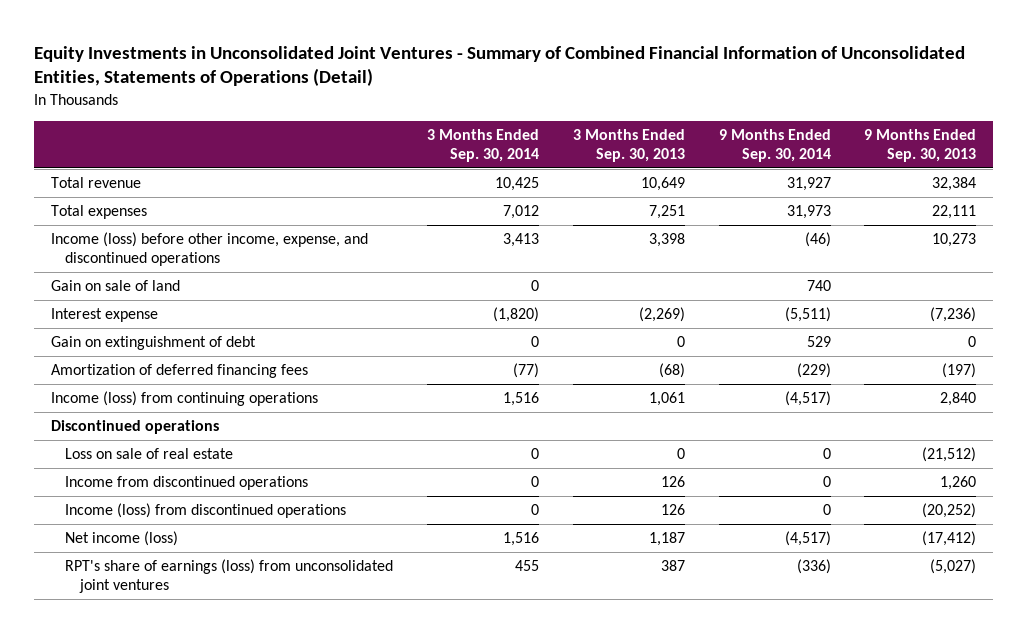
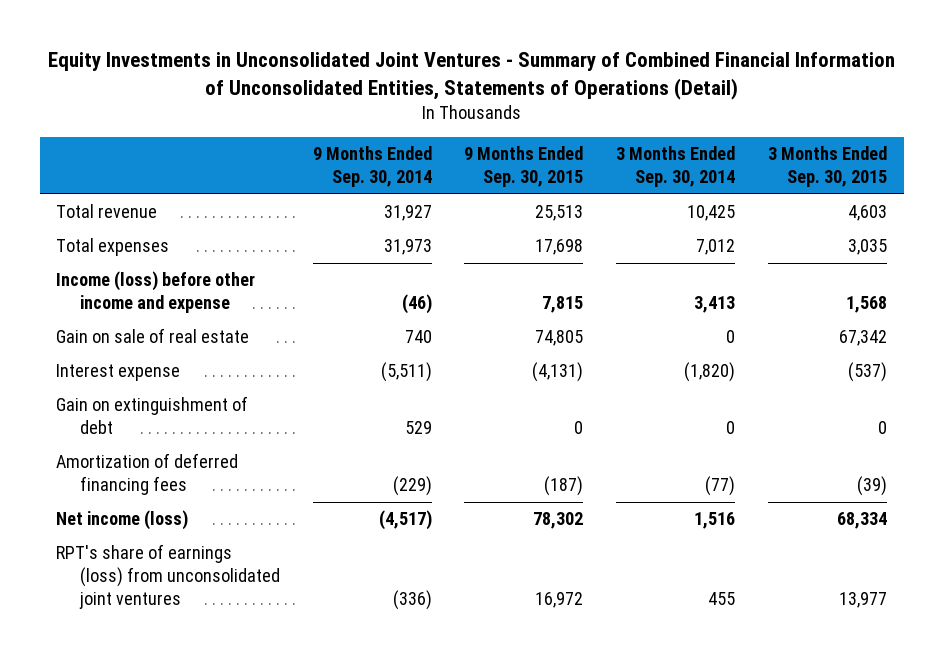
- | 3 Months Ended Sep. 30, 2014 | 3 Months Ended Sep. 30, 2013 | 9 Months Ended Sep. 30, 2014 | 9 Months Ended Sep. 30, 2013
+ | 9 Months Ended Sep. 30, 2014 | 9 Months Ended Sep. 30, 2015 | 3 Months Ended Sep. 30, 2014 | 3 Months Ended Sep. 30, 2015
- Income (loss) before other income, expense, and discontinued operations | 3,413 | 3,398 | (46) | 10,273
- Gain on sale of land | 0 | | 740 |
+ Income (loss) before other income and expense | (46) | 7,815 | 3,413 | 1,568
+ Gain on sale of real estate | 740 | 74,805 | 0 | 67,342
- Income (loss) from continuing operations | 1,516 | 1,061 | (4,517) | 2,840
- Discontinued operations
- Loss on sale of real estate | 0 | 0 | 0 | (21,512)
- Income from discontinued operations | 0 | 126 | 0 | 1,260
- Income (loss) from discontinued operations | 0 | 126 | 0 | (20,252)

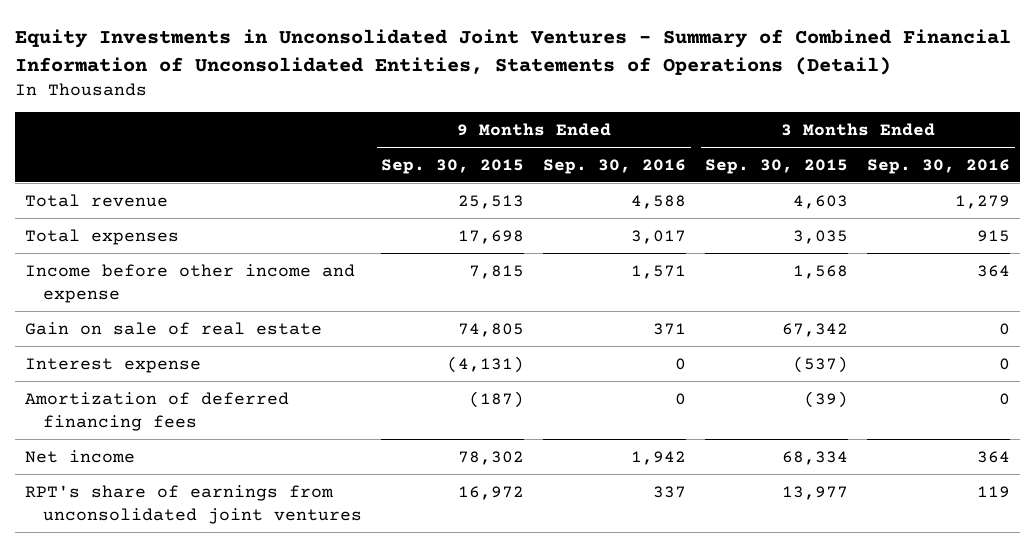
- | 9 Months Ended Sep. 30, 2014 | 9 Months Ended Sep. 30, 2015 | 3 Months Ended Sep. 30, 2014 | 3 Months Ended Sep. 30, 2015
+ | 9 Months Ended Sep. 30, 2015 | 9 Months Ended Sep. 30, 2016 | 3 Months Ended Sep. 30, 2015 | 3 Months Ended Sep. 30, 2016
- Income (loss) before other income and expense | (46) | 7,815 | 3,413 | 1,568
+ Income before other income and expense | 7,815 | 1,571 | 1,568 | 364
- Gain on extinguishment of debt | 529 | 0 | 0 | 0
- Net income (loss) | (4,517) | 78,302 | 1,516 | 68,334
- RPT's share of earnings (loss) from unconsolidated joint ventures | (336) | 16,972 | 455 | 13,977
+ Net income | 78,302 | 1,942 | 68,334 | 364
+ RPT's share of earnings from unconsolidated joint ventures | 16,972 | 337 | 13,977 | 119

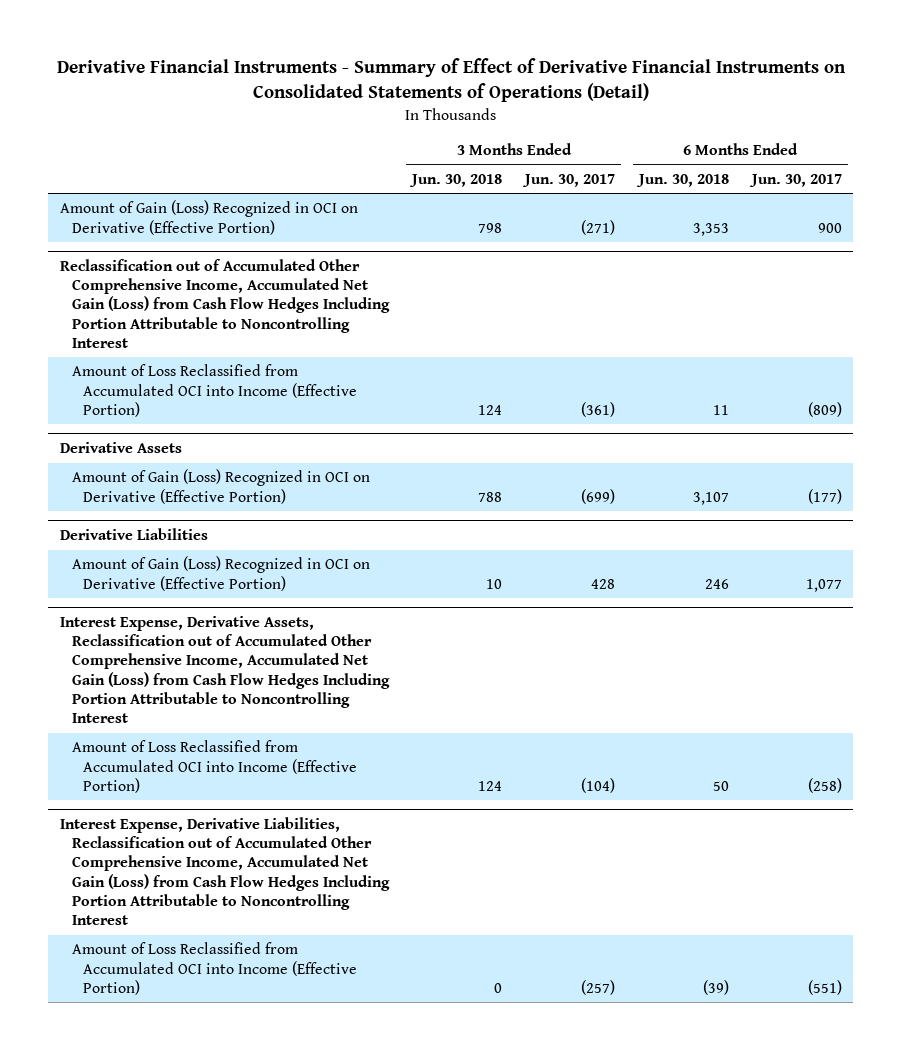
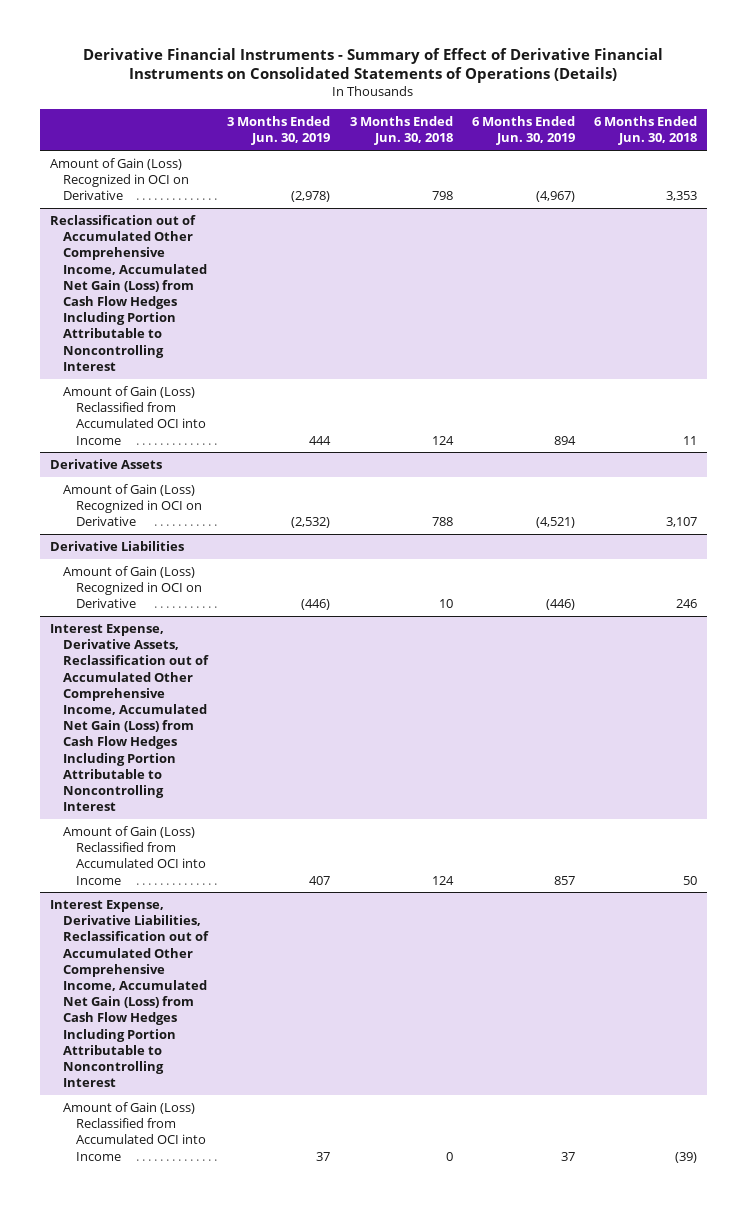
- Derivative Financial Instruments - Summary of Effect of Derivative Financial Instruments on Consolidated Statements of Operations (Detail)
+ Derivative Financial Instruments - Summary of Effect of Derivative Financial Instruments on Consolidated Statements of Operations (Details)
- | 3 Months Ended Jun. 30, 2018 | 3 Months Ended Jun. 30, 2017 | 6 Months Ended Jun. 30, 2018 | 6 Months Ended Jun. 30, 2017
+ | 3 Months Ended Jun. 30, 2019 | 3 Months Ended Jun. 30, 2018 | 6 Months Ended Jun. 30, 2019 | 6 Months Ended Jun. 30, 2018
- Amount of Gain (Loss) Recognized in OCI on Derivative (Effective Portion) | 798 | (271) | 3,353 | 900
+ Amount of Gain (Loss) Recognized in OCI on Derivative | (2,978) | 798 | (4,967) | 3,353
@ Reclassification out of Accumulated Other Comprehensive Income, Accumulated Net Gain (Loss) from Cash Flow Hedges Including Portion Attributable to Noncontrolling Interest
- Amount of Loss Reclassified from Accumulated OCI into Income (Effective Portion) | 124 | (361) | 11 | (809)
+ Amount of Gain (Loss) Reclassified from Accumulated OCI into Income | 444 | 124 | 894 | 11
@ Derivative Assets
- Amount of Gain (Loss) Recognized in OCI on Derivative (Effective Portion) | 788 | (699) | 3,107 | (177)
+ Amount of Gain (Loss) Recognized in OCI on Derivative | (2,532) | 788 | (4,521) | 3,107
@ Derivative Liabilities
- Amount of Gain (Loss) Recognized in OCI on Derivative (Effective Portion) | 10 | 428 | 246 | 1,077
+ Amount of Gain (Loss) Recognized in OCI on Derivative | (446) | 10 | (446) | 246
@ Interest Expense, Derivative Assets, Reclassification out of Accumulated Other Comprehensive Income, Accumulated Net Gain (Loss) from Cash Flow Hedges Including Portion Attributable to Noncontrolling Interest
- Amount of Loss Reclassified from Accumulated OCI into Income (Effective Portion) | 124 | (104) | 50 | (258)
+ Amount of Gain (Loss) Reclassified from Accumulated OCI into Income | 407 | 124 | 857 | 50
@ Interest Expense, Derivative Liabilities, Reclassification out of Accumulated Other Comprehensive Income, Accumulated Net Gain (Loss) from Cash Flow Hedges Including Portion Attributable to Noncontrolling Interest
- Amount of Loss Reclassified from Accumulated OCI into Income (Effective Portion) | 0 | (257) | (39) | (551)
+ Amount of Gain (Loss) Reclassified from Accumulated OCI into Income | 37 | 0 | 37 | (39)

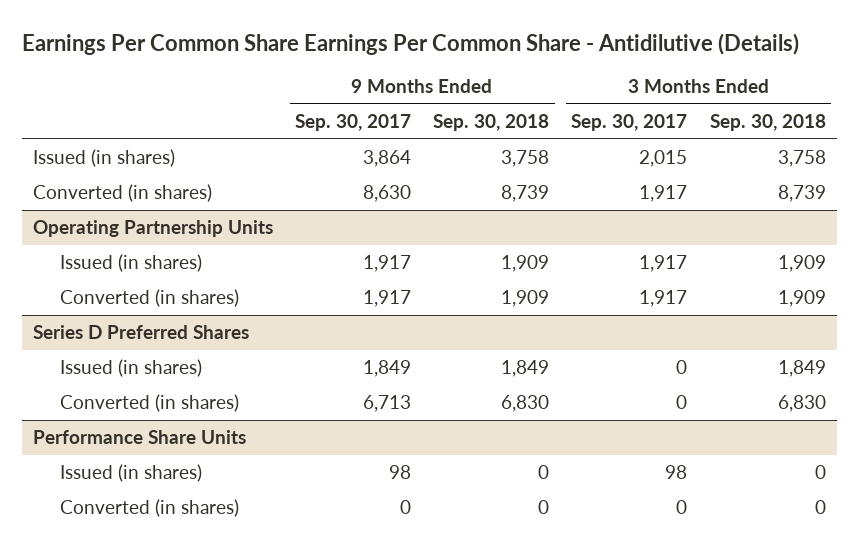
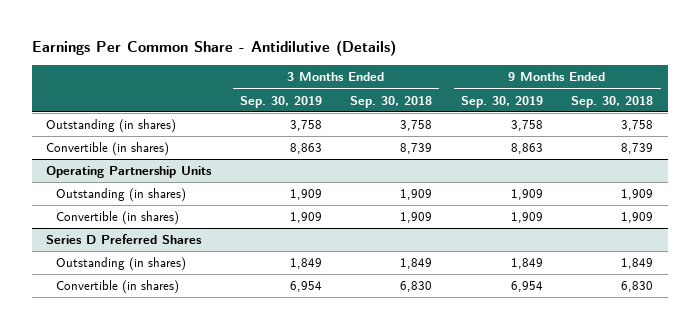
- Earnings Per Common Share Earnings Per Common Share - Antidilutive (Details)
+ Earnings Per Common Share - Antidilutive (Details)
- | 9 Months Ended Sep. 30, 2017 | 9 Months Ended Sep. 30, 2018 | 3 Months Ended Sep. 30, 2017 | 3 Months Ended Sep. 30, 2018
+ | 3 Months Ended Sep. 30, 2019 | 3 Months Ended Sep. 30, 2018 | 9 Months Ended Sep. 30, 2019 | 9 Months Ended Sep. 30, 2018
- Issued (in shares) | 3,864 | 3,758 | 2,015 | 3,758
- Converted (in shares) | 8,630 | 8,739 | 1,917 | 8,739
+ Outstanding (in shares) | 3,758 | 3,758 | 3,758 | 3,758
+ Convertible (in shares) | 8,863 | 8,739 | 8,863 | 8,739
@ Operating Partnership Units
- Issued (in shares) | 1,917 | 1,909 | 1,917 | 1,909
- Converted (in shares) | 1,917 | 1,909 | 1,917 | 1,909
+ Outstanding (in shares) | 1,909 | 1,909 | 1,909 | 1,909
+ Convertible (in shares) | 1,909 | 1,909 | 1,909 | 1,909
@ Series D Preferred Shares
- Issued (in shares) | 1,849 | 1,849 | 0 | 1,849
- Converted (in shares) | 6,713 | 6,830 | 0 | 6,830
- Performance Share Units
- Issued (in shares) | 98 | 0 | 98 | 0
- Converted (in shares) | 0 | 0 | 0 | 0
@ Series D Preferred Shares
+ Outstanding (in shares) | 1,849 | 1,849 | 1,849 | 1,849
+ Convertible (in shares) | 6,954 | 6,830 | 6,954 | 6,830

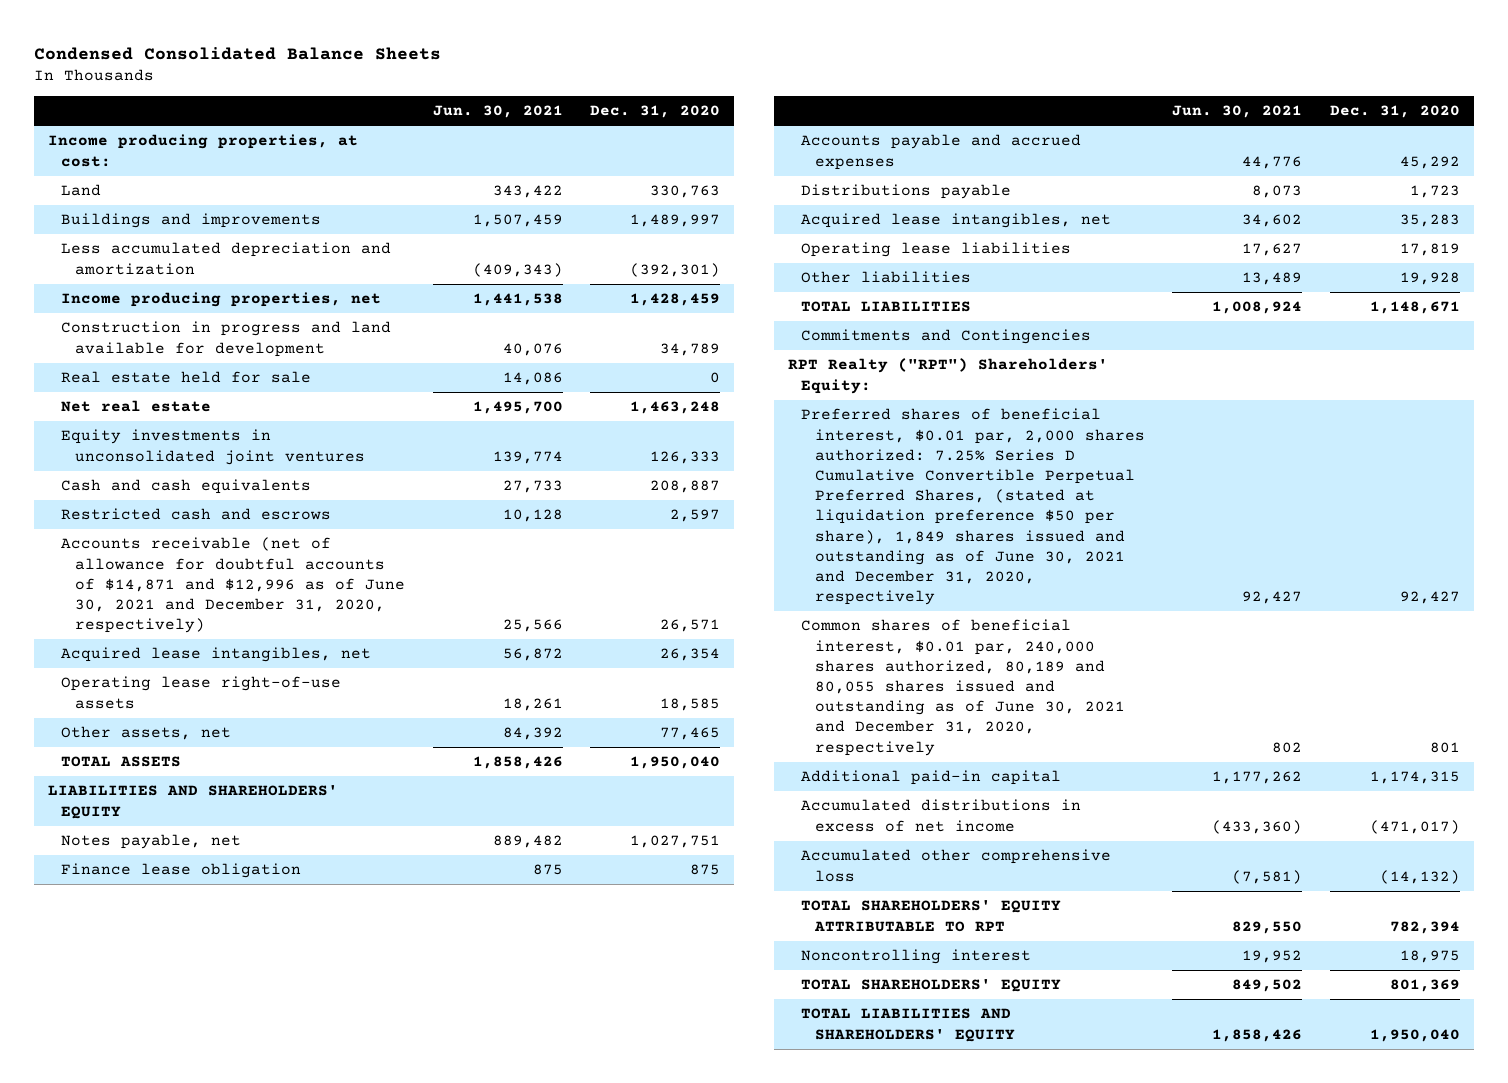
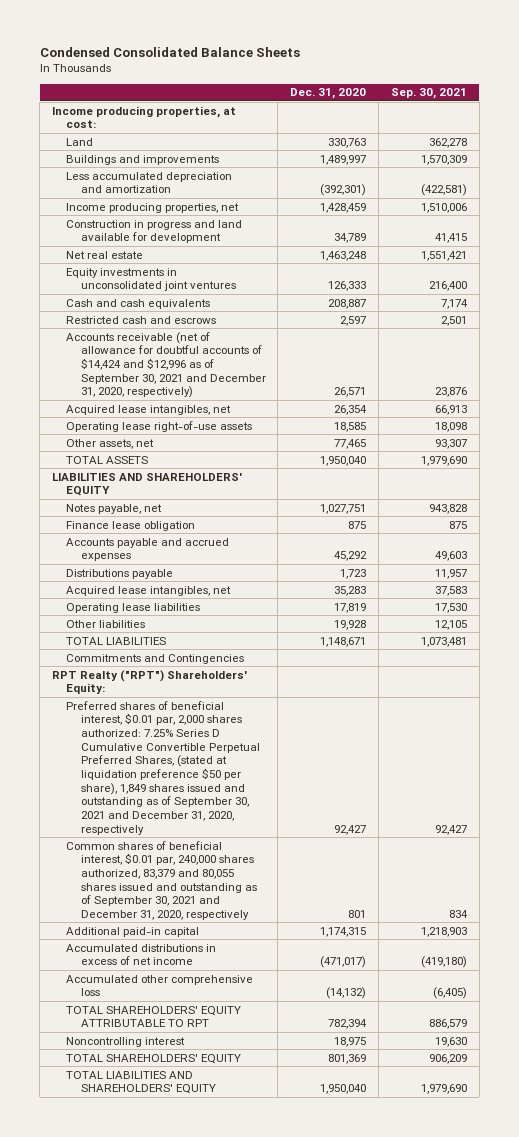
- | Jun. 30, 2021 | Dec. 31, 2020
+ | Dec. 31, 2020 | Sep. 30, 2021
- Real estate held for sale | 14,086 | 0
- Accounts receivable (net of allowance for doubtful accounts of $14,871 and $12,996 as of June 30, 2021 and December 31, 2020, respectively) | 25,566 | 26,571
+ Accounts receivable (net of allowance for doubtful accounts of $14,424 and $12,996 as of September 30, 2021 and December 31, 2020, respectively) | 26,571 | 23,876
- Preferred shares of beneficial interest, $0.01 par, 2,000 shares authorized: 7.25% Series D Cumulative Convertible Perpetual Preferred Shares, (stated at liquidation preference $50 per share), 1,849 shares issued and outstanding as of June 30, 2021 and December 31, 2020, respectively | 92,427 | 92,427
- Common shares of beneficial interest, $0.01 par, 240,000 shares authorized, 80,189 and 80,055 shares issued and outstanding as of June 30, 2021 and December 31, 2020, respectively | 802 | 801
+ Preferred shares of beneficial interest, $0.01 par, 2,000 shares authorized: 7.25% Series D Cumulative Convertible Perpetual Preferred Shares, (stated at liquidation preference $50 per share), 1,849 shares issued and outstanding as of September 30, 2021 and December 31, 2020, respectively | 92,427 | 92,427
+ Common shares of beneficial interest, $0.01 par, 240,000 shares authorized, 83,379 and 80,055 shares issued and outstanding as of September 30, 2021 and December 31, 2020, respectively | 801 | 834

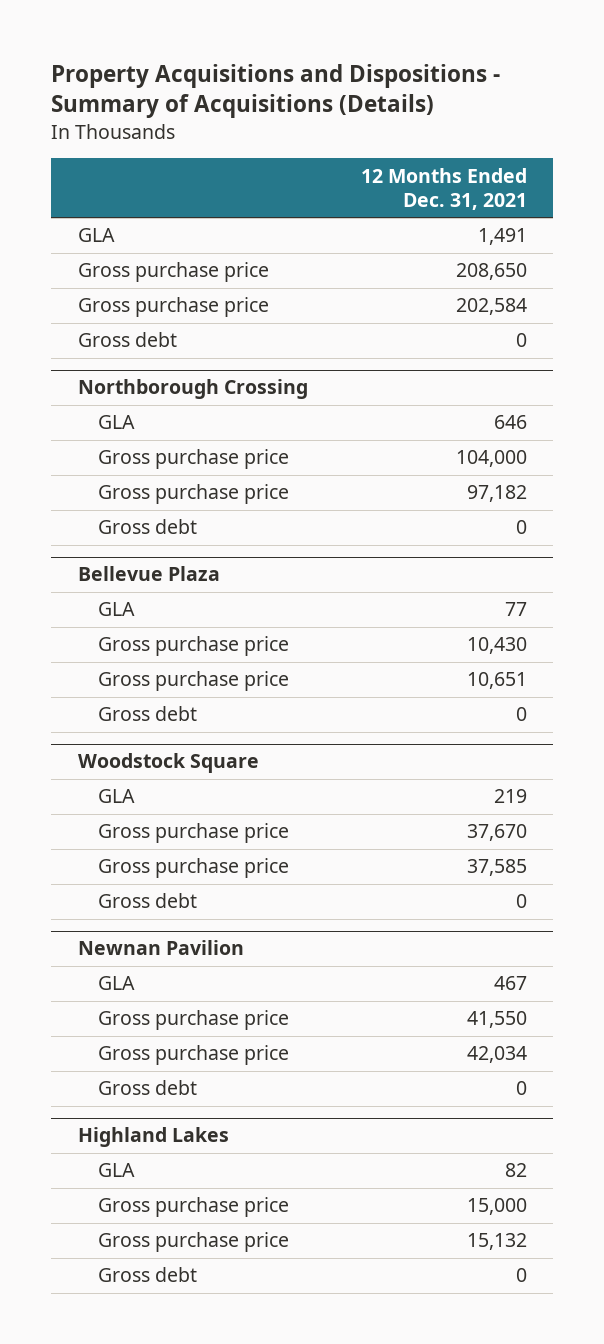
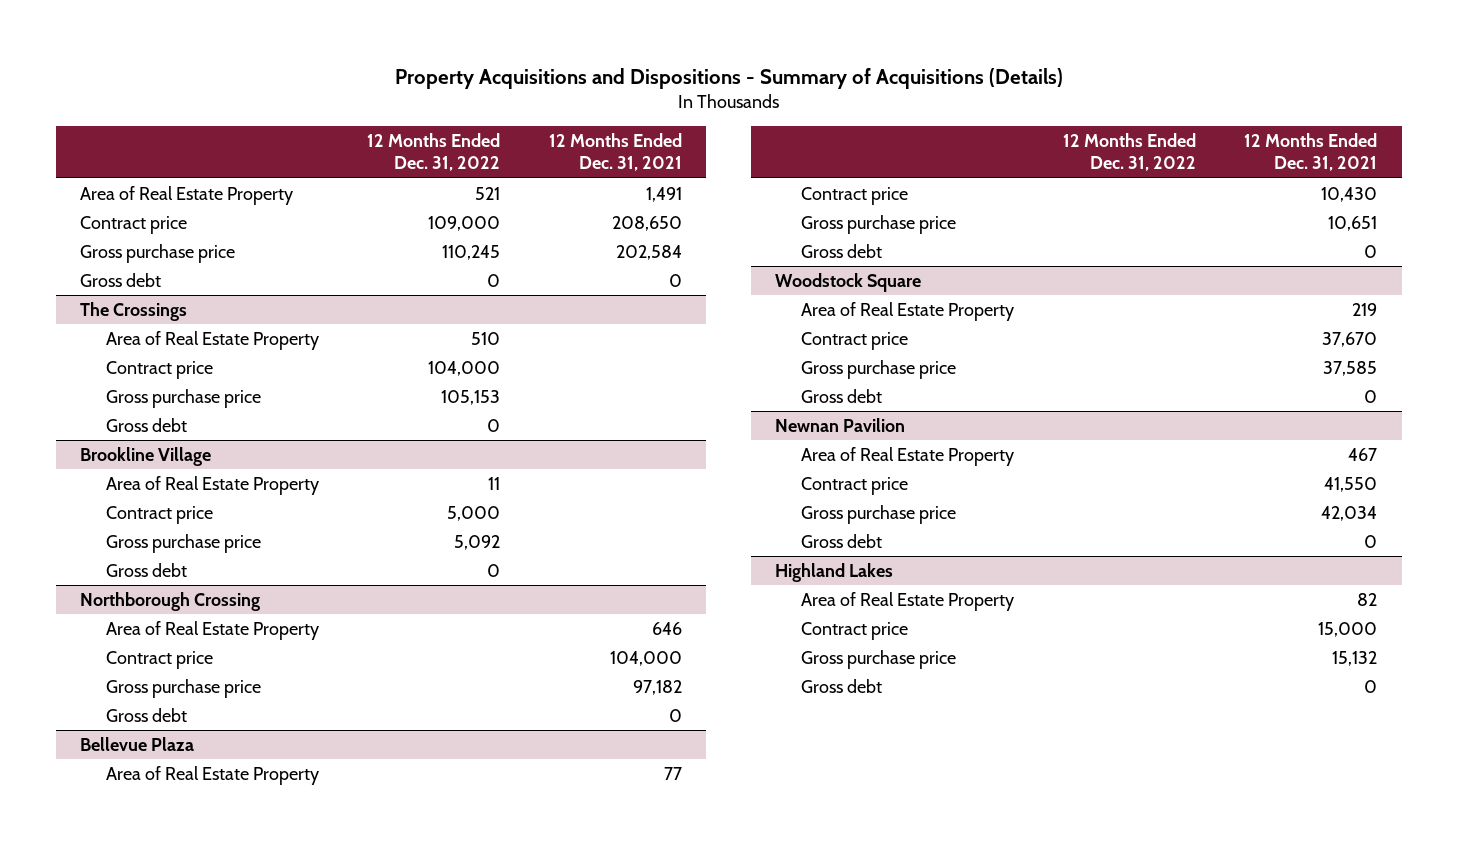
- | 12 Months Ended Dec. 31, 2021
+ | 12 Months Ended Dec. 31, 2022 | 12 Months Ended Dec. 31, 2021
- GLA | 1,491
- Gross purchase price | 208,650
+ Area of Real Estate Property | 521 | 1,491
+ Contract price | 109,000 | 208,650
+ The Crossings
+ Area of Real Estate Property | 510 |
+ Contract price | 104,000 |
+ Gross purchase price | 105,153 |
+ Gross debt | 0 |
+ Brookline Village
+ Area of Real Estate Property | 11 |
+ Contract price | 5,000 |
+ Gross purchase price | 5,092 |
+ Gross debt | 0 |
@ Northborough Crossing
- GLA | 646
- Gross purchase price | 104,000
+ Area of Real Estate Property | | 646
+ Contract price | | 104,000
@ Bellevue Plaza
- GLA | 77
- Gross purchase price | 10,430
+ Area of Real Estate Property | | 77
+ Contract price | | 10,430
@ Woodstock Square
- GLA | 219
- Gross purchase price | 37,670
+ Area of Real Estate Property | | 219
+ Contract price | | 37,670
@ Newnan Pavilion
- GLA | 467
- Gross purchase price | 41,550
+ Area of Real Estate Property | | 467
+ Contract price | | 41,550
@ Highland Lakes
- GLA | 82
- Gross purchase price | 15,000
+ Area of Real Estate Property | | 82
+ Contract price | | 15,000

